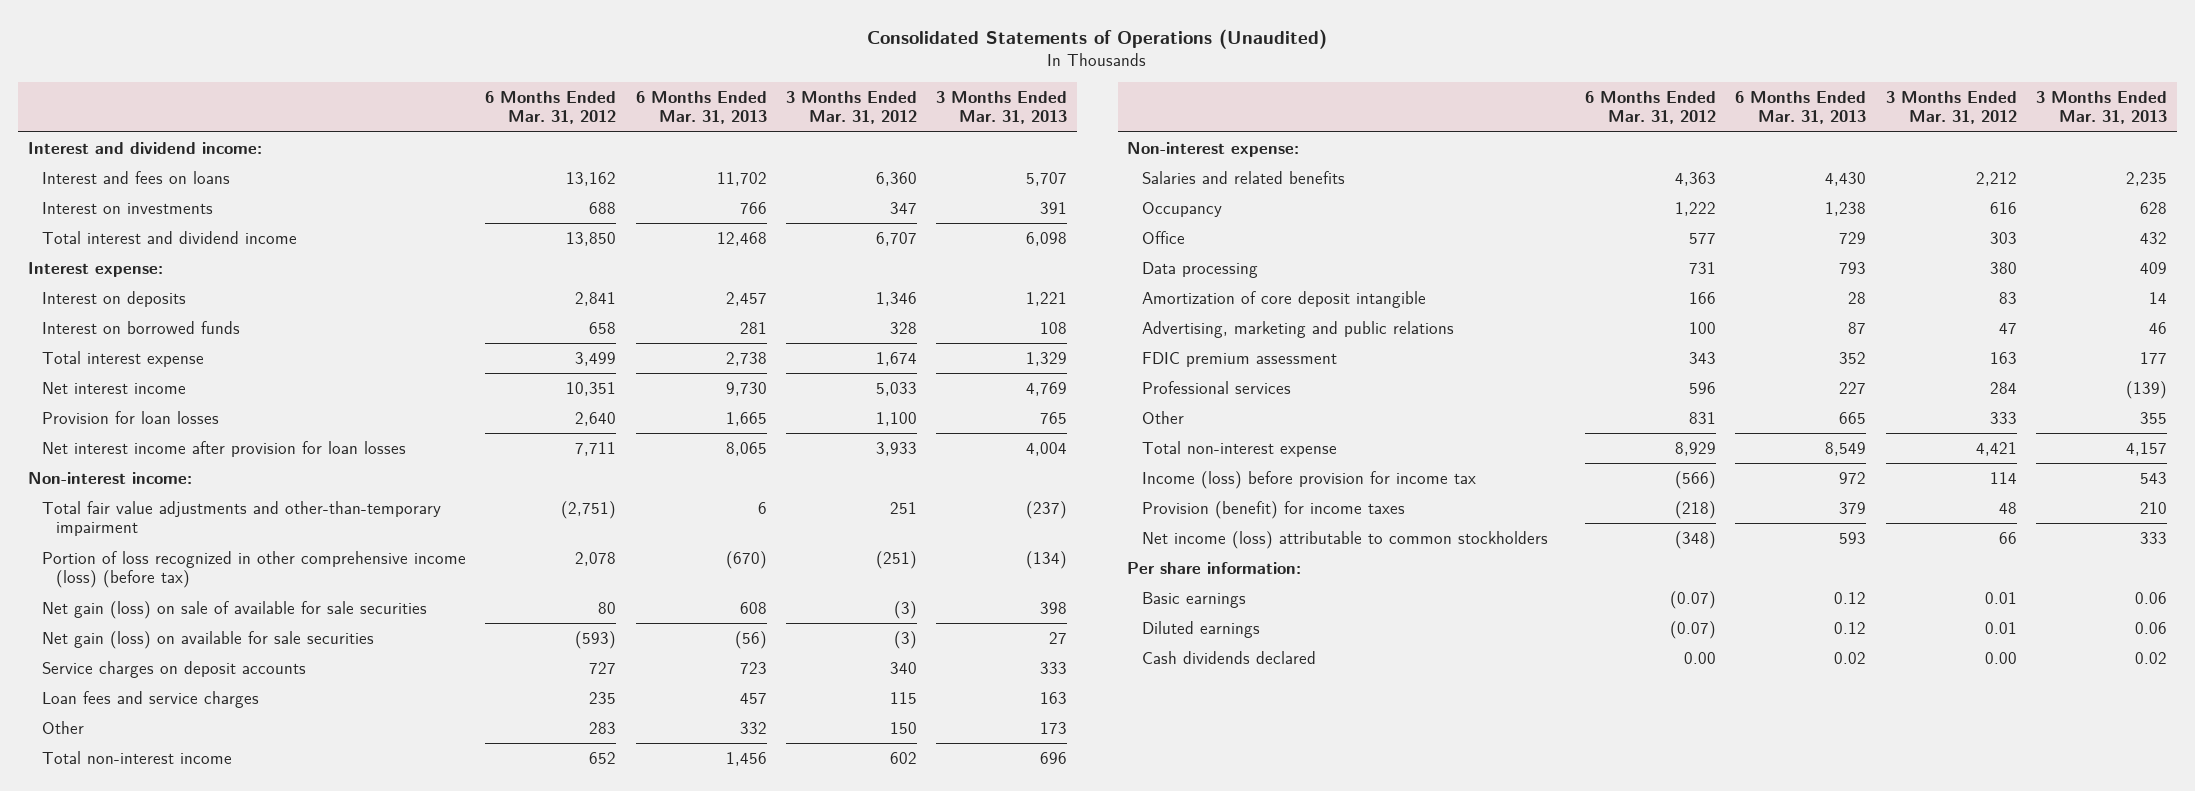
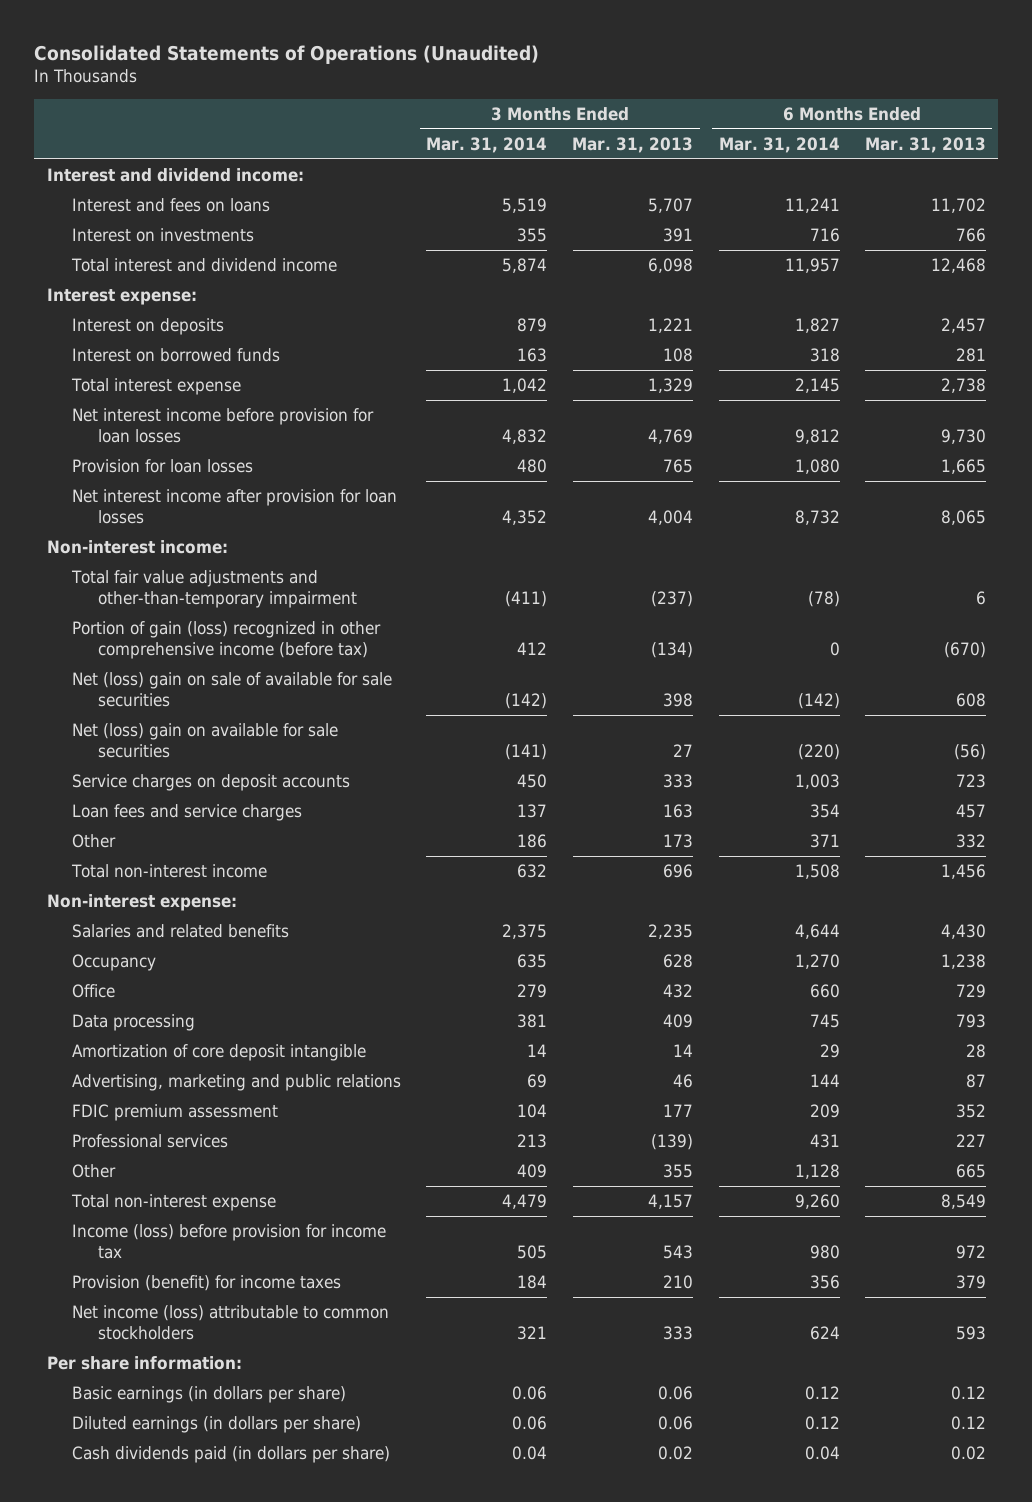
- | 6 Months Ended Mar. 31, 2012 | 6 Months Ended Mar. 31, 2013 | 3 Months Ended Mar. 31, 2012 | 3 Months Ended Mar. 31, 2013
+ | 3 Months Ended Mar. 31, 2014 | 3 Months Ended Mar. 31, 2013 | 6 Months Ended Mar. 31, 2014 | 6 Months Ended Mar. 31, 2013
- Net interest income | 10,351 | 9,730 | 5,033 | 4,769
+ Net interest income before provision for loan losses | 4,832 | 4,769 | 9,812 | 9,730
- Portion of loss recognized in other comprehensive income (loss) (before tax) | 2,078 | (670) | (251) | (134)
- Net gain (loss) on sale of available for sale securities | 80 | 608 | (3) | 398
- Net gain (loss) on available for sale securities | (593) | (56) | (3) | 27
+ Portion of gain (loss) recognized in other comprehensive income (before tax) | 412 | (134) | 0 | (670)
+ Net (loss) gain on sale of available for sale securities | (142) | 398 | (142) | 608
+ Net (loss) gain on available for sale securities | (141) | 27 | (220) | (56)
- Basic earnings | (0.07) | 0.12 | 0.01 | 0.06
- Diluted earnings | (0.07) | 0.12 | 0.01 | 0.06
- Cash dividends declared | 0.00 | 0.02 | 0.00 | 0.02
+ Basic earnings (in dollars per share) | 0.06 | 0.06 | 0.12 | 0.12
+ Diluted earnings (in dollars per share) | 0.06 | 0.06 | 0.12 | 0.12
+ Cash dividends paid (in dollars per share) | 0.04 | 0.02 | 0.04 | 0.02

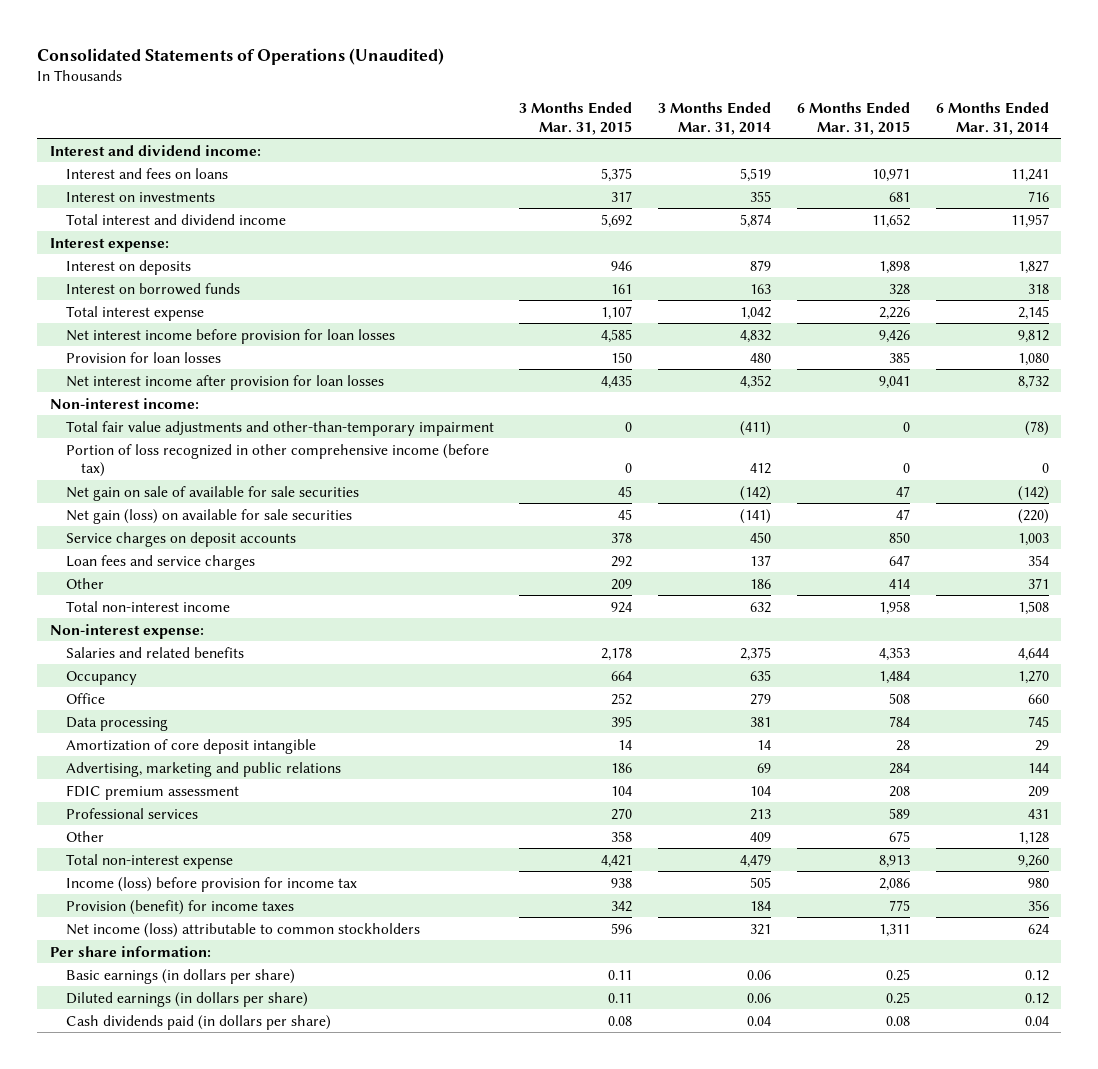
- | 3 Months Ended Mar. 31, 2014 | 3 Months Ended Mar. 31, 2013 | 6 Months Ended Mar. 31, 2014 | 6 Months Ended Mar. 31, 2013
+ | 3 Months Ended Mar. 31, 2015 | 3 Months Ended Mar. 31, 2014 | 6 Months Ended Mar. 31, 2015 | 6 Months Ended Mar. 31, 2014
- Portion of gain (loss) recognized in other comprehensive income (before tax) | 412 | (134) | 0 | (670)
- Net (loss) gain on sale of available for sale securities | (142) | 398 | (142) | 608
- Net (loss) gain on available for sale securities | (141) | 27 | (220) | (56)
+ Portion of loss recognized in other comprehensive income (before tax) | 0 | 412 | 0 | 0
+ Net gain on sale of available for sale securities | 45 | (142) | 47 | (142)
+ Net gain (loss) on available for sale securities | 45 | (141) | 47 | (220)

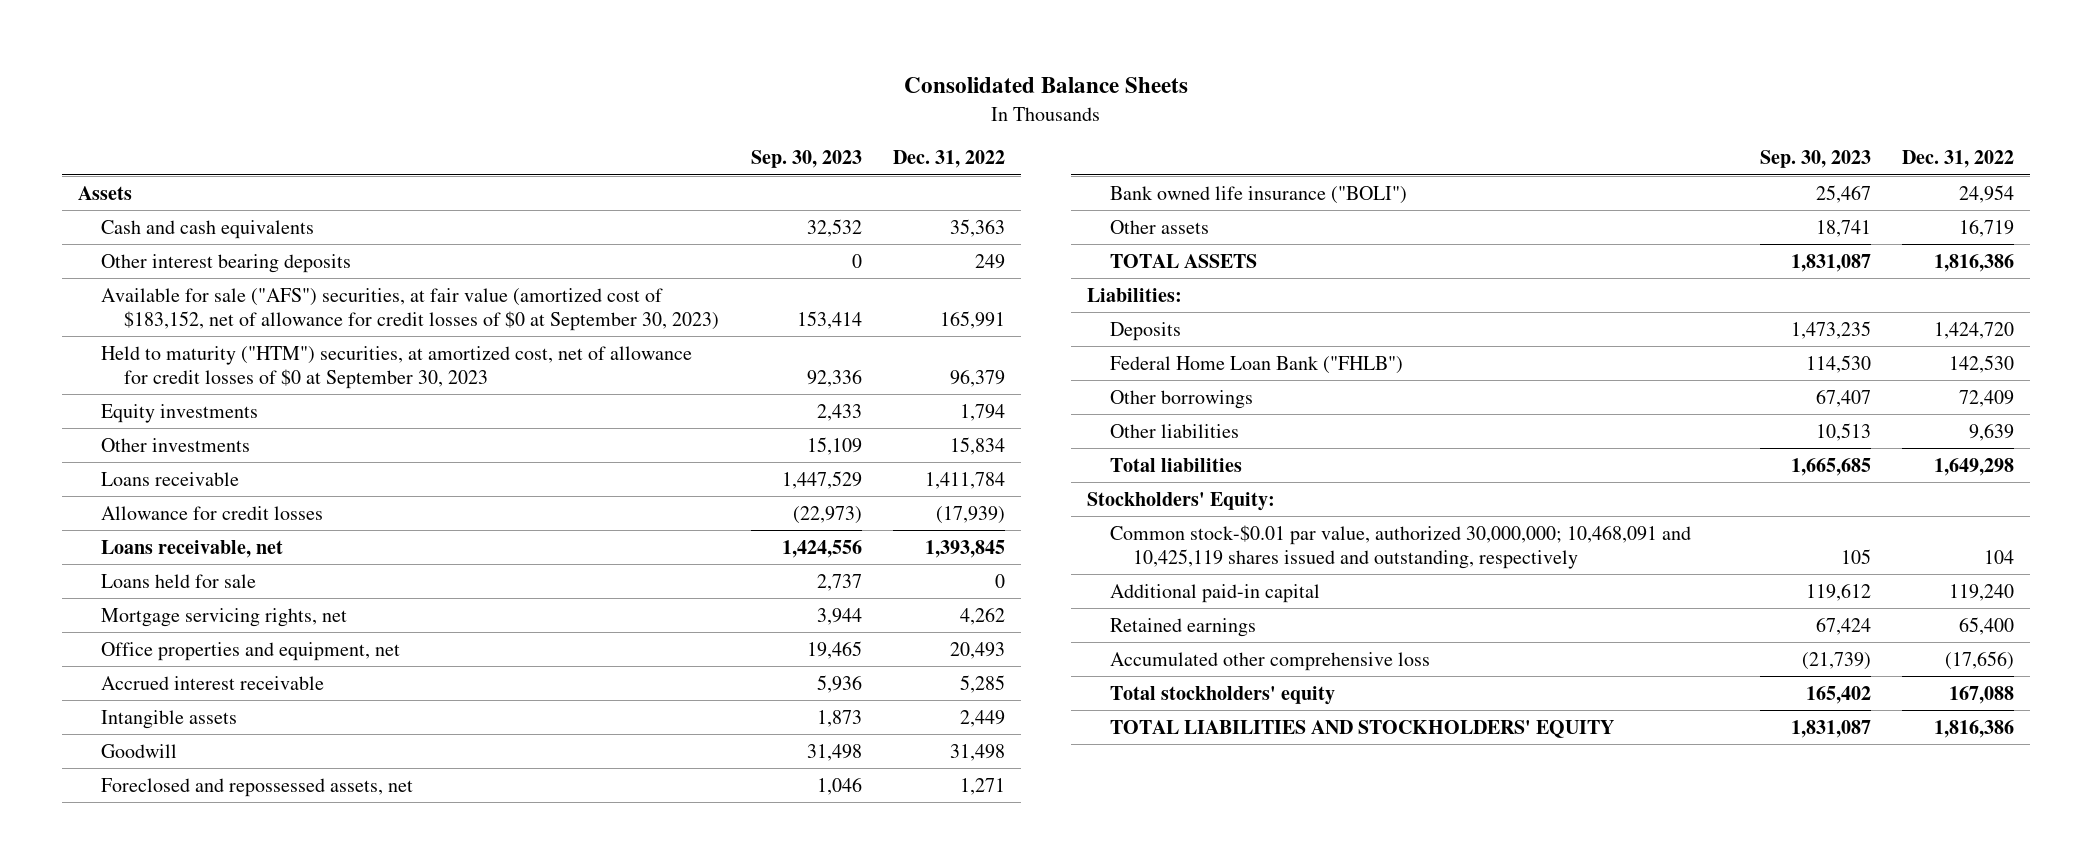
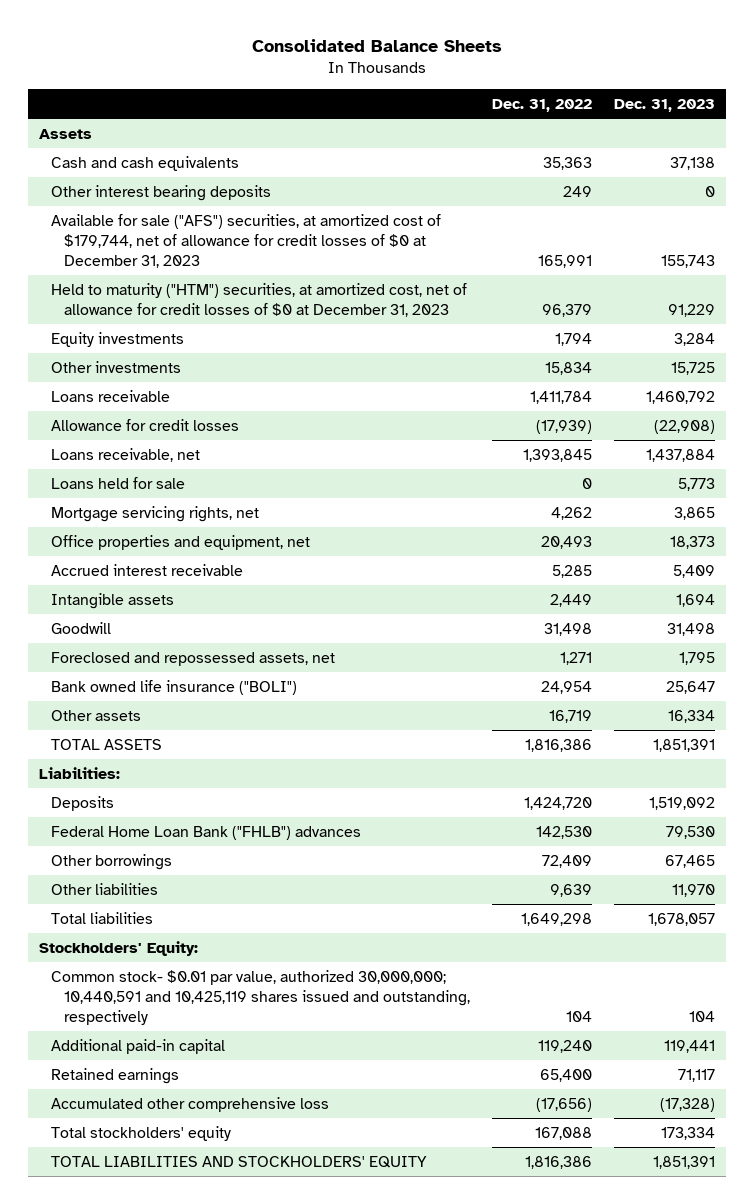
- | Sep. 30, 2023 | Dec. 31, 2022
+ | Dec. 31, 2022 | Dec. 31, 2023
- Available for sale ("AFS") securities, at fair value (amortized cost of $183,152, net of allowance for credit losses of $0 at September 30, 2023) | 153,414 | 165,991
- Held to maturity ("HTM") securities, at amortized cost, net of allowance for credit losses of $0 at September 30, 2023 | 92,336 | 96,379
+ Available for sale ("AFS") securities, at amortized cost of $179,744, net of allowance for credit losses of $0 at December 31, 2023 | 165,991 | 155,743
+ Held to maturity ("HTM") securities, at amortized cost, net of allowance for credit losses of $0 at December 31, 2023 | 96,379 | 91,229
- Federal Home Loan Bank ("FHLB") | 114,530 | 142,530
+ Federal Home Loan Bank ("FHLB") advances | 142,530 | 79,530
- Common stock-$0.01 par value, authorized 30,000,000; 10,468,091 and 10,425,119 shares issued and outstanding, respectively | 105 | 104
+ Common stock- $0.01 par value, authorized 30,000,000; 10,440,591 and 10,425,119 shares issued and outstanding, respectively | 104 | 104

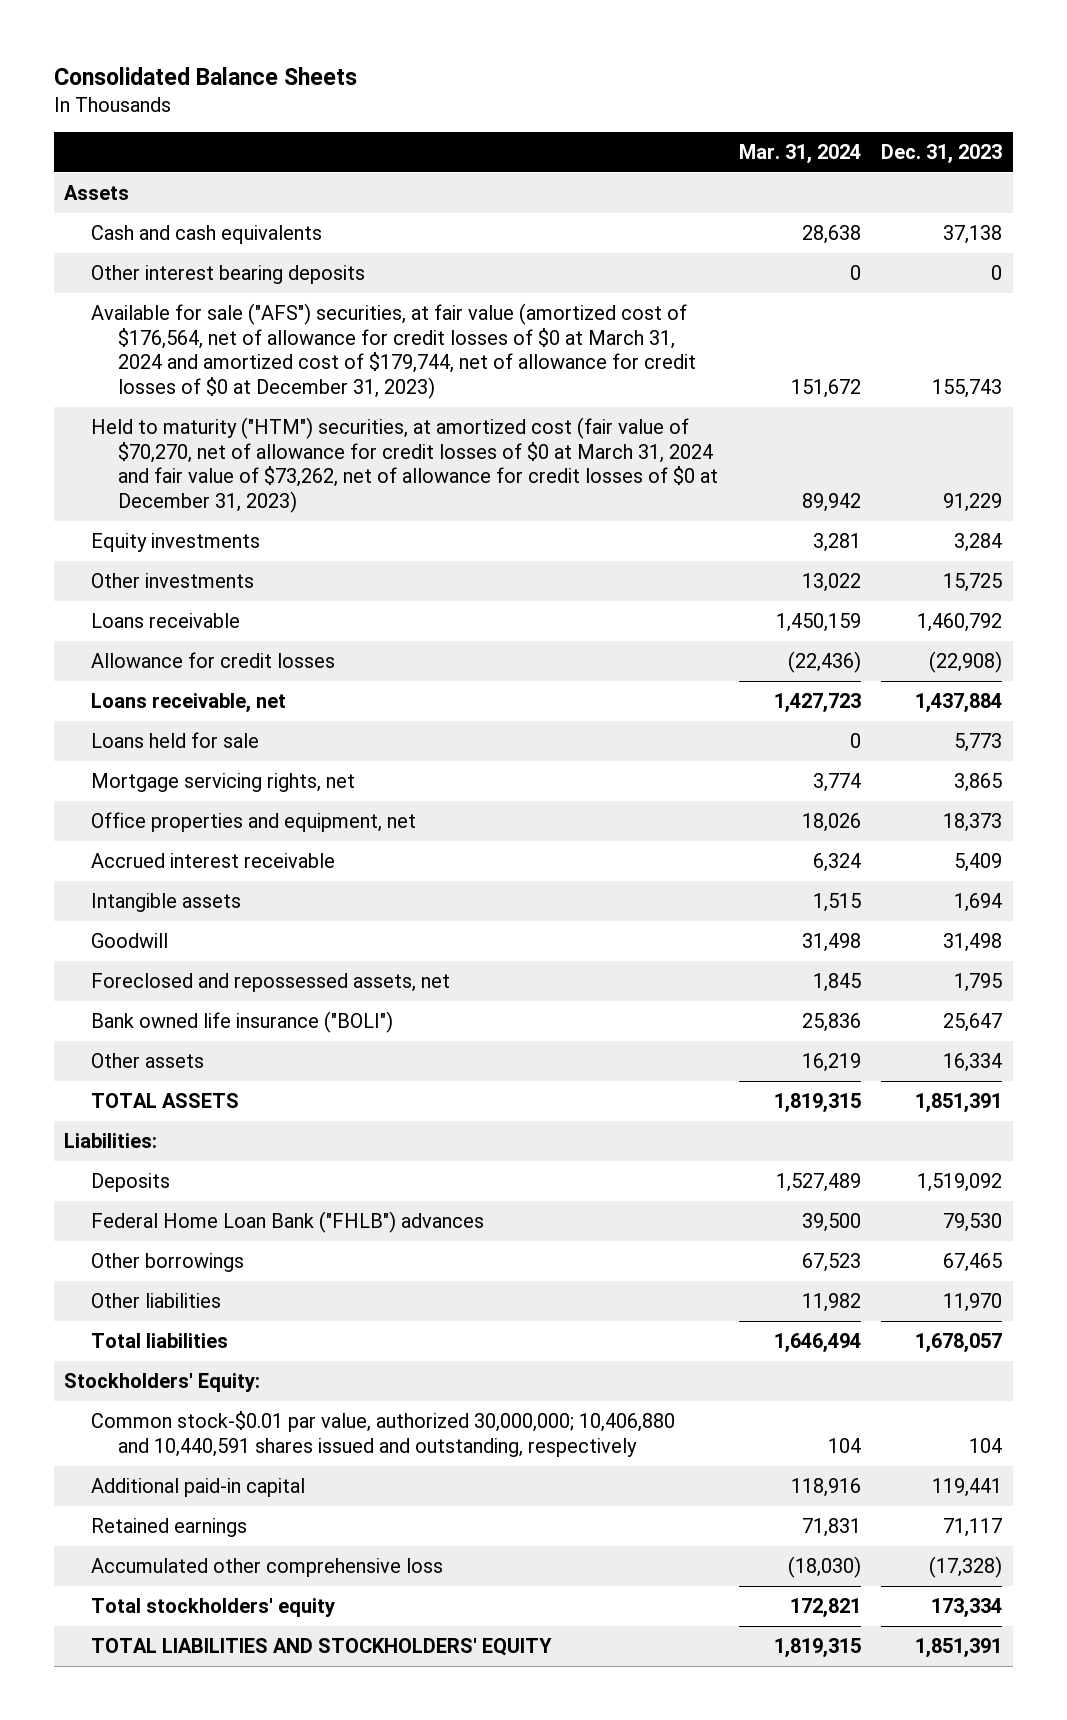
- | Dec. 31, 2022 | Dec. 31, 2023
+ | Mar. 31, 2024 | Dec. 31, 2023
- Available for sale ("AFS") securities, at amortized cost of $179,744, net of allowance for credit losses of $0 at December 31, 2023 | 165,991 | 155,743
- Held to maturity ("HTM") securities, at amortized cost, net of allowance for credit losses of $0 at December 31, 2023 | 96,379 | 91,229
+ Available for sale ("AFS") securities, at fair value (amortized cost of $176,564, net of allowance for credit losses of $0 at March 31, 2024 and amortized cost of $179,744, net of allowance for credit losses of $0 at December 31, 2023) | 151,672 | 155,743
+ Held to maturity ("HTM") securities, at amortized cost (fair value of $70,270, net of allowance for credit losses of $0 at March 31, 2024 and fair value of $73,262, net of allowance for credit losses of $0 at December 31, 2023) | 89,942 | 91,229
- Common stock- $0.01 par value, authorized 30,000,000; 10,440,591 and 10,425,119 shares issued and outstanding, respectively | 104 | 104
+ Common stock-$0.01 par value, authorized 30,000,000; 10,406,880 and 10,440,591 shares issued and outstanding, respectively | 104 | 104

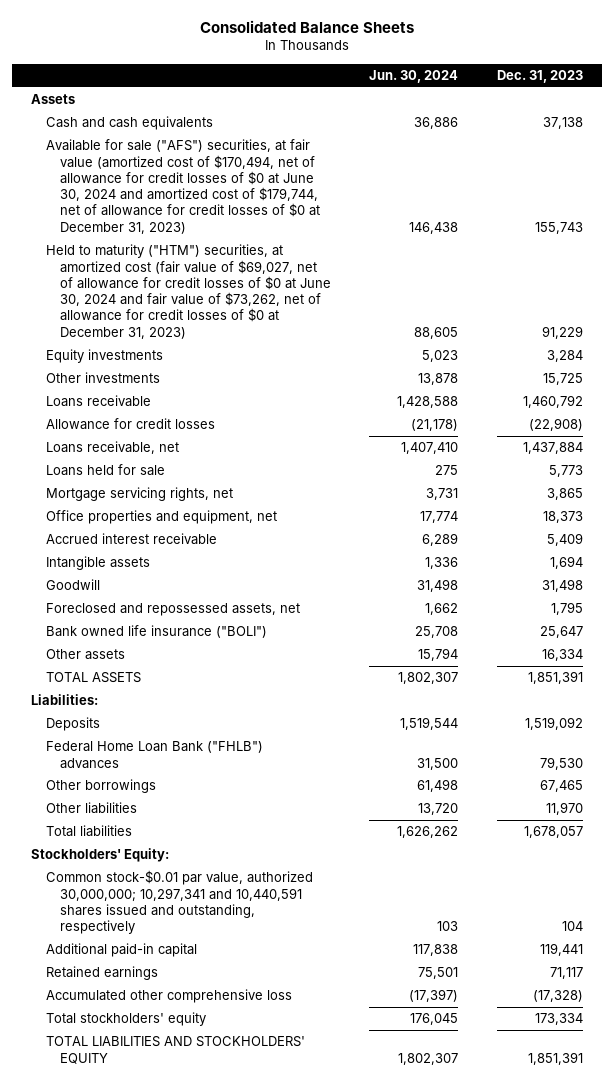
- | Mar. 31, 2024 | Dec. 31, 2023
+ | Jun. 30, 2024 | Dec. 31, 2023
- Other interest bearing deposits | 0 | 0
- Available for sale ("AFS") securities, at fair value (amortized cost of $176,564, net of allowance for credit losses of $0 at March 31, 2024 and amortized cost of $179,744, net of allowance for credit losses of $0 at December 31, 2023) | 151,672 | 155,743
- Held to maturity ("HTM") securities, at amortized cost (fair value of $70,270, net of allowance for credit losses of $0 at March 31, 2024 and fair value of $73,262, net of allowance for credit losses of $0 at December 31, 2023) | 89,942 | 91,229
+ Available for sale ("AFS") securities, at fair value (amortized cost of $170,494, net of allowance for credit losses of $0 at June 30, 2024 and amortized cost of $179,744, net of allowance for credit losses of $0 at December 31, 2023) | 146,438 | 155,743
+ Held to maturity ("HTM") securities, at amortized cost (fair value of $69,027, net of allowance for credit losses of $0 at June 30, 2024 and fair value of $73,262, net of allowance for credit losses of $0 at December 31, 2023) | 88,605 | 91,229
- Common stock-$0.01 par value, authorized 30,000,000; 10,406,880 and 10,440,591 shares issued and outstanding, respectively | 104 | 104
+ Common stock-$0.01 par value, authorized 30,000,000; 10,297,341 and 10,440,591 shares issued and outstanding, respectively | 103 | 104

